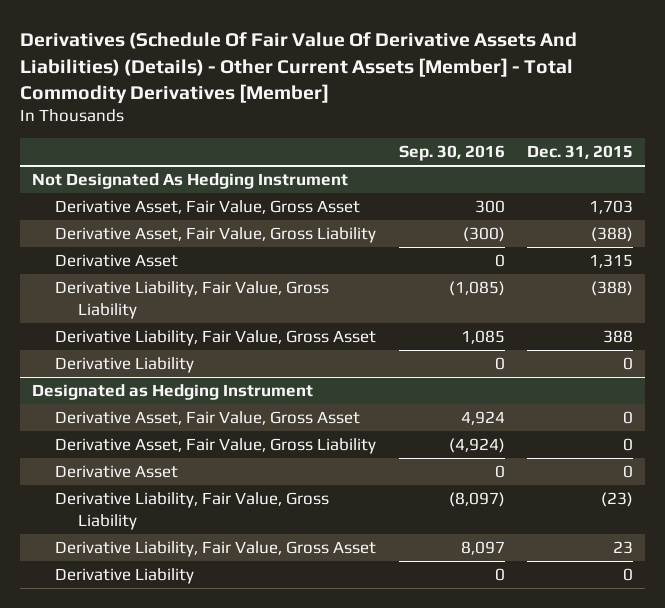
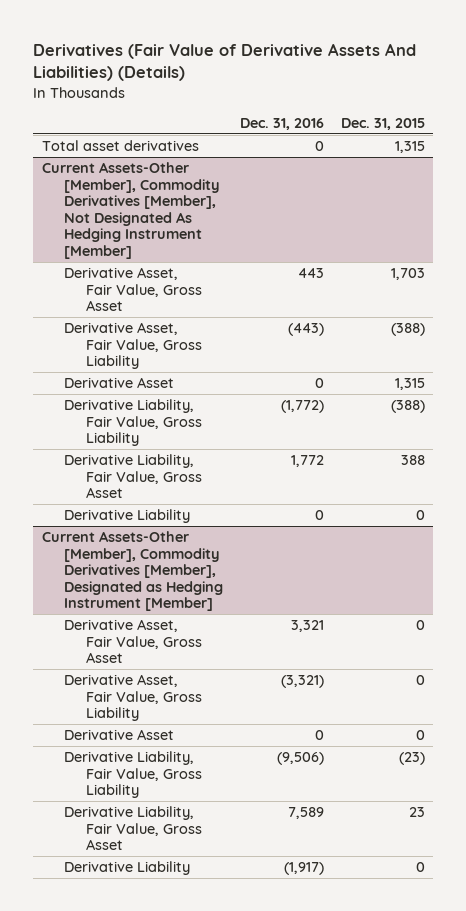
- Derivatives (Schedule Of Fair Value Of Derivative Assets And Liabilities) (Details) - Other Current Assets [Member] - Total Commodity Derivatives [Member]
+ Derivatives (Fair Value of Derivative Assets And Liabilities) (Details)
- | Sep. 30, 2016 | Dec. 31, 2015
+ | Dec. 31, 2016 | Dec. 31, 2015
- Not Designated As Hedging Instrument
+ Total asset derivatives | 0 | 1,315
+ Current Assets-Other [Member], Commodity Derivatives [Member], Not Designated As Hedging Instrument [Member]
- Designated as Hedging Instrument
+ Current Assets-Other [Member], Commodity Derivatives [Member], Designated as Hedging Instrument [Member]

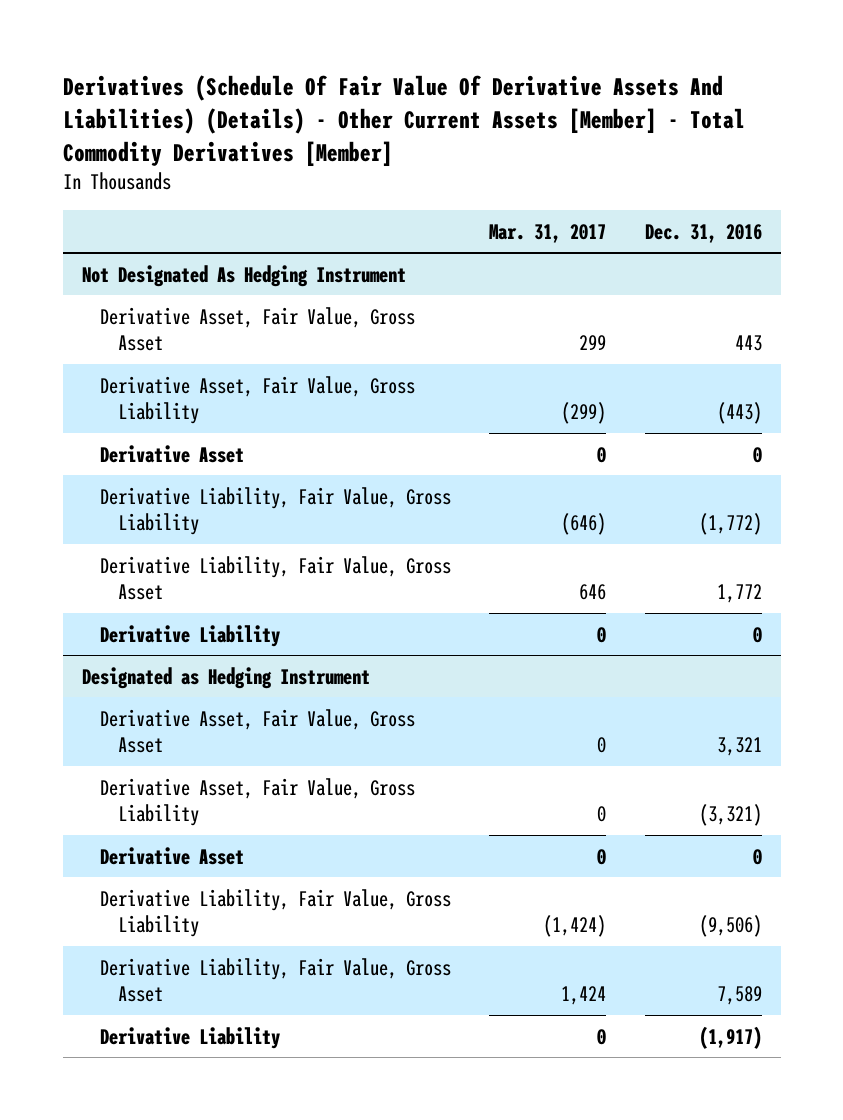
- Derivatives (Fair Value of Derivative Assets And Liabilities) (Details)
+ Derivatives (Schedule Of Fair Value Of Derivative Assets And Liabilities) (Details) - Other Current Assets [Member] - Total Commodity Derivatives [Member]
- | Dec. 31, 2016 | Dec. 31, 2015
+ | Mar. 31, 2017 | Dec. 31, 2016
- Total asset derivatives | 0 | 1,315
- Current Assets-Other [Member], Commodity Derivatives [Member], Not Designated As Hedging Instrument [Member]
+ Not Designated As Hedging Instrument
- Current Assets-Other [Member], Commodity Derivatives [Member], Designated as Hedging Instrument [Member]
+ Designated as Hedging Instrument

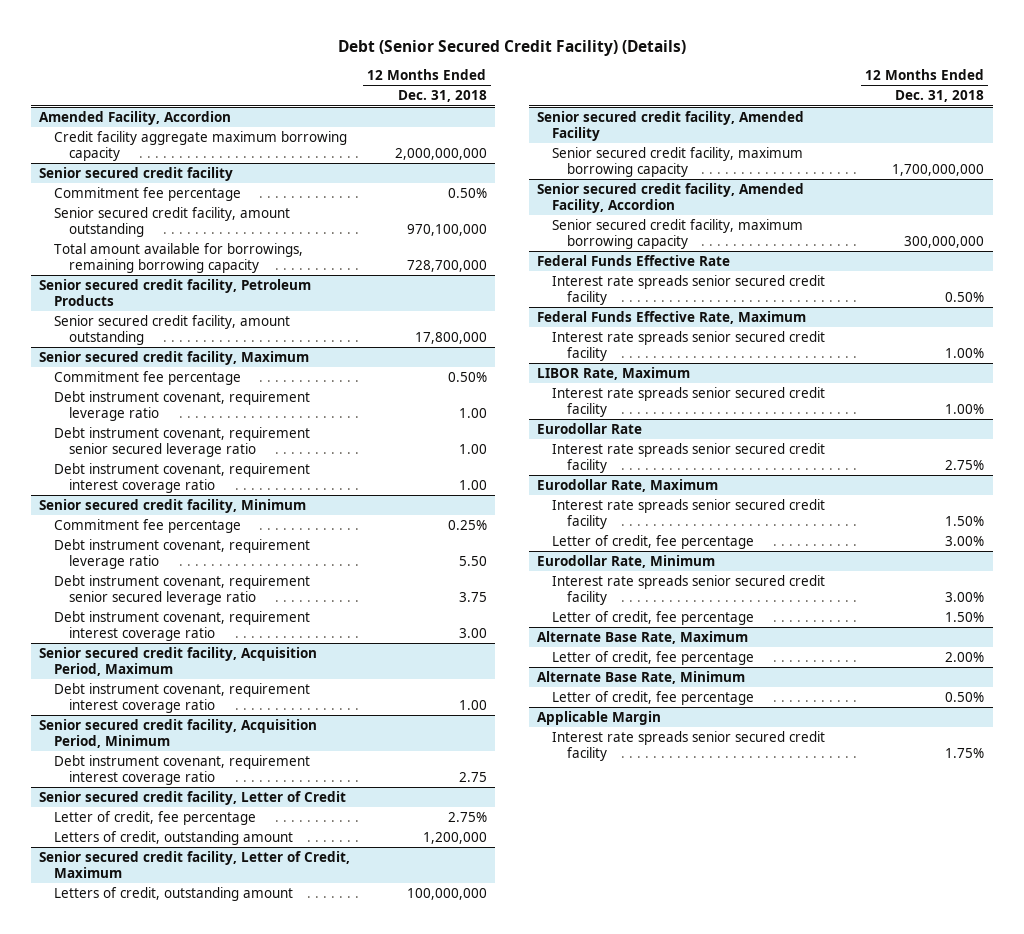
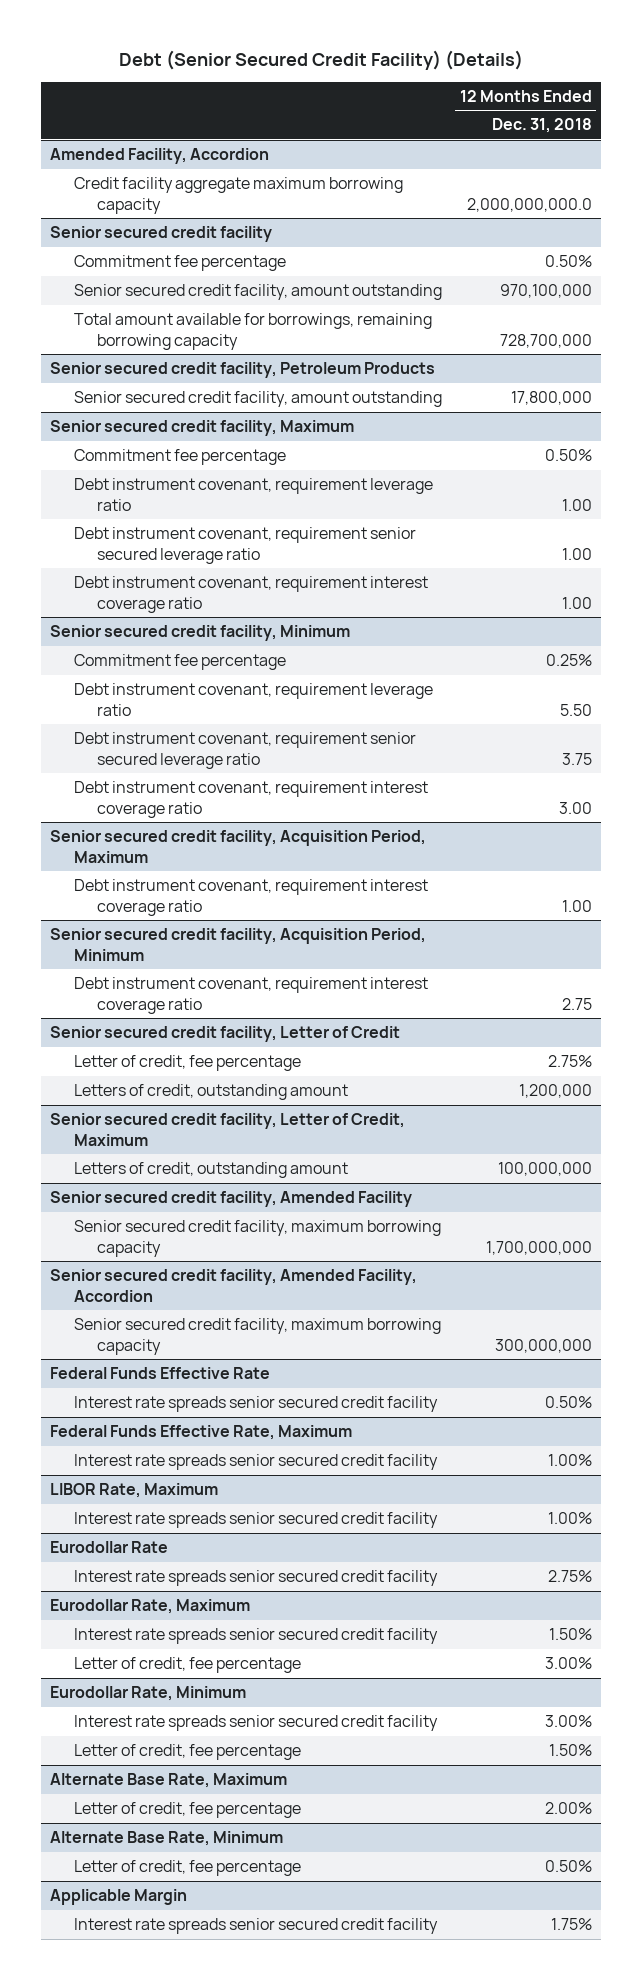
@ Amended Facility, Accordion
- Credit facility aggregate maximum borrowing capacity | 2,000,000,000
+ Credit facility aggregate maximum borrowing capacity | 2,000,000,000.0

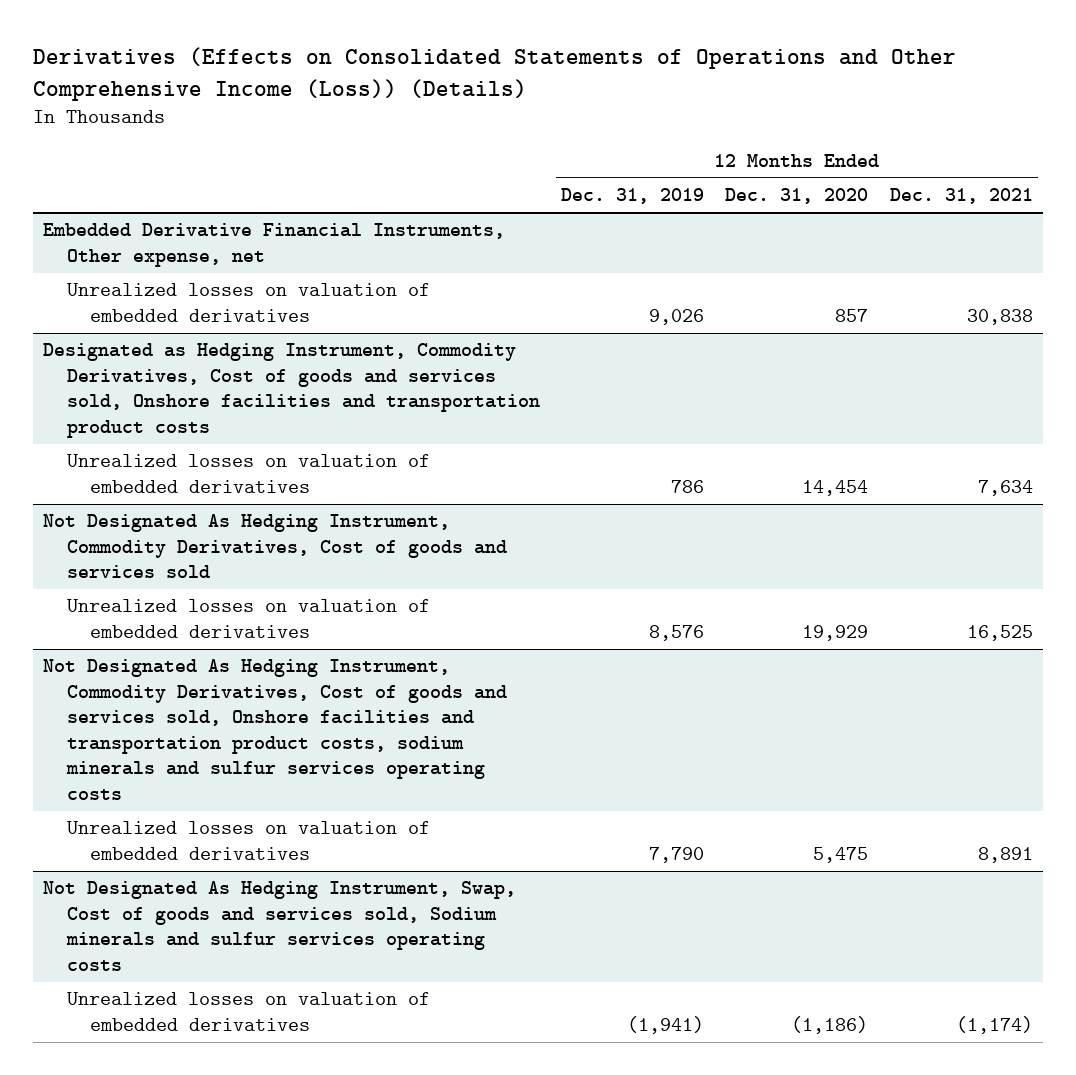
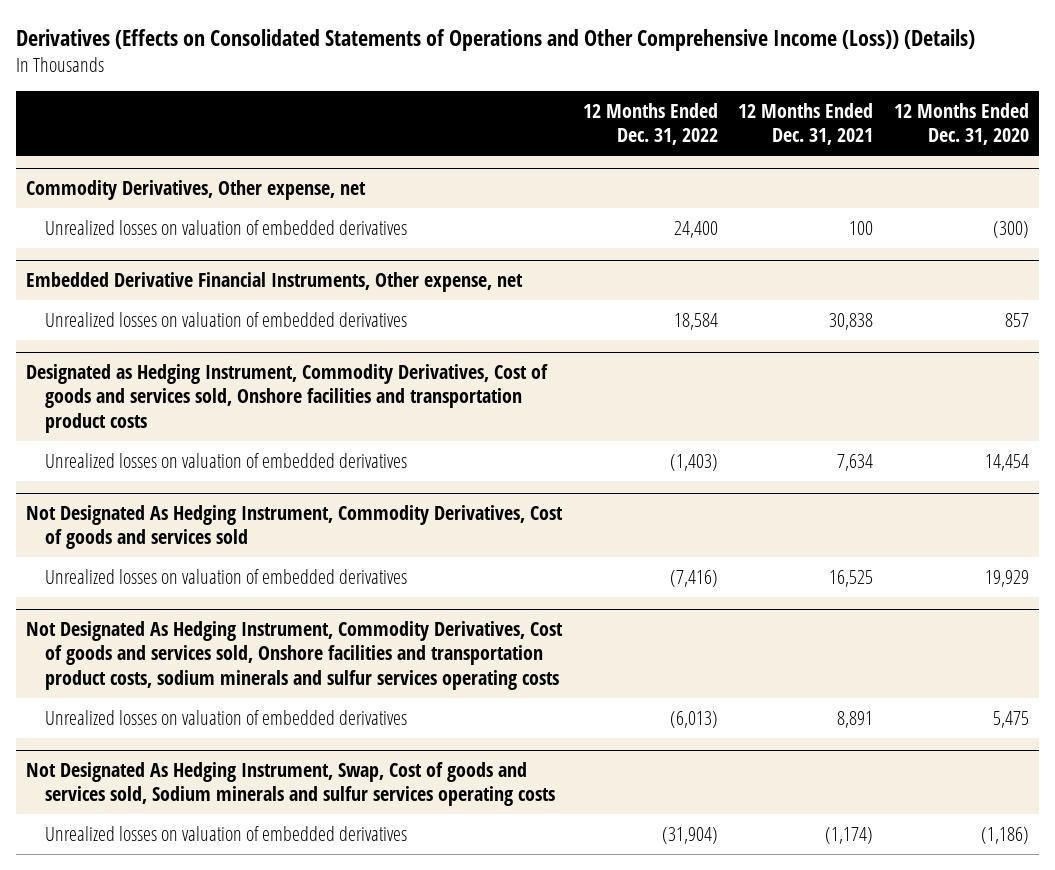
- | 12 Months Ended Dec. 31, 2019 | 12 Months Ended Dec. 31, 2020 | 12 Months Ended Dec. 31, 2021
+ | 12 Months Ended Dec. 31, 2022 | 12 Months Ended Dec. 31, 2021 | 12 Months Ended Dec. 31, 2020
+ Commodity Derivatives, Other expense, net
+ Unrealized losses on valuation of embedded derivatives | 24,400 | 100 | (300)

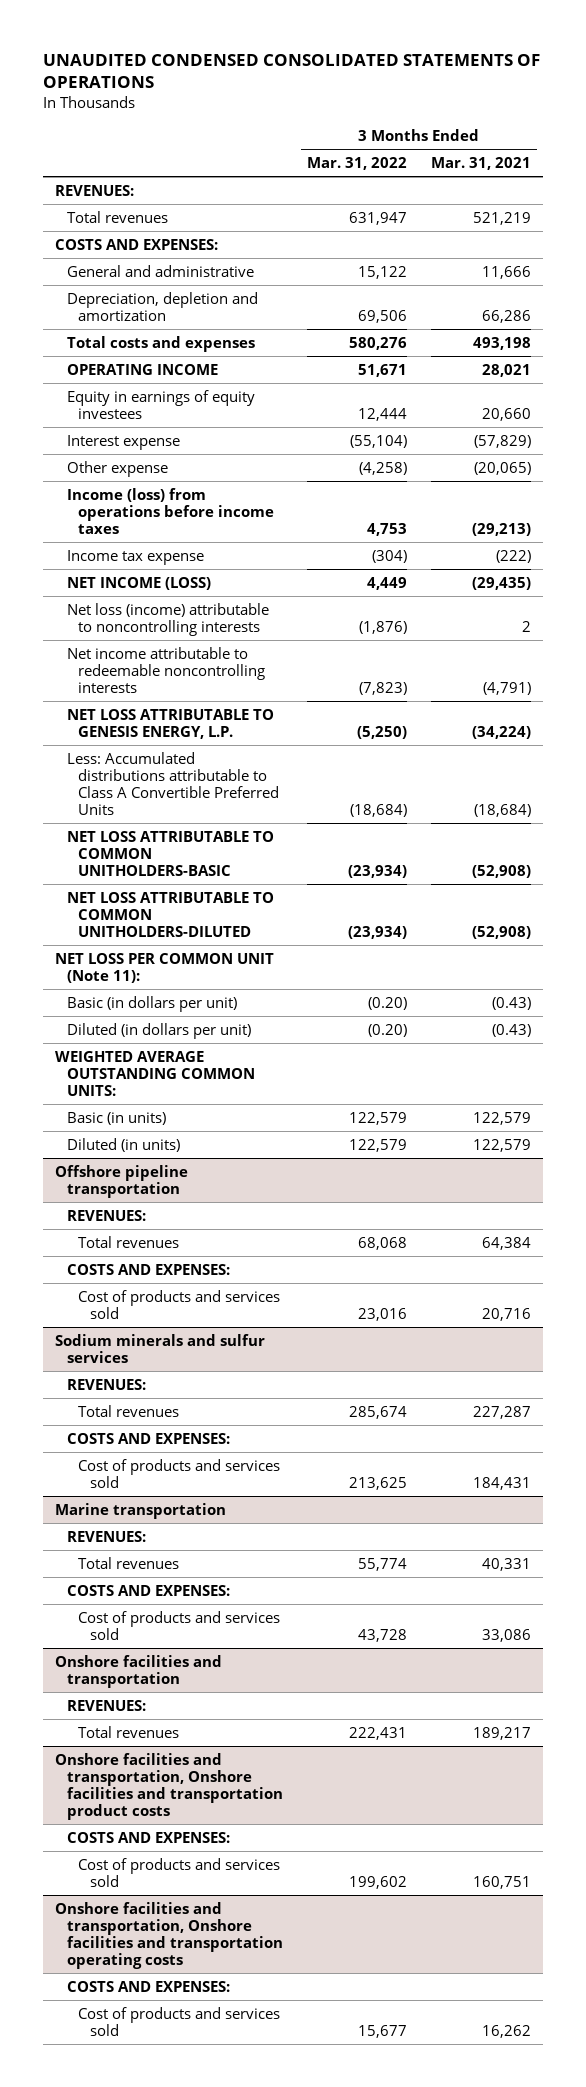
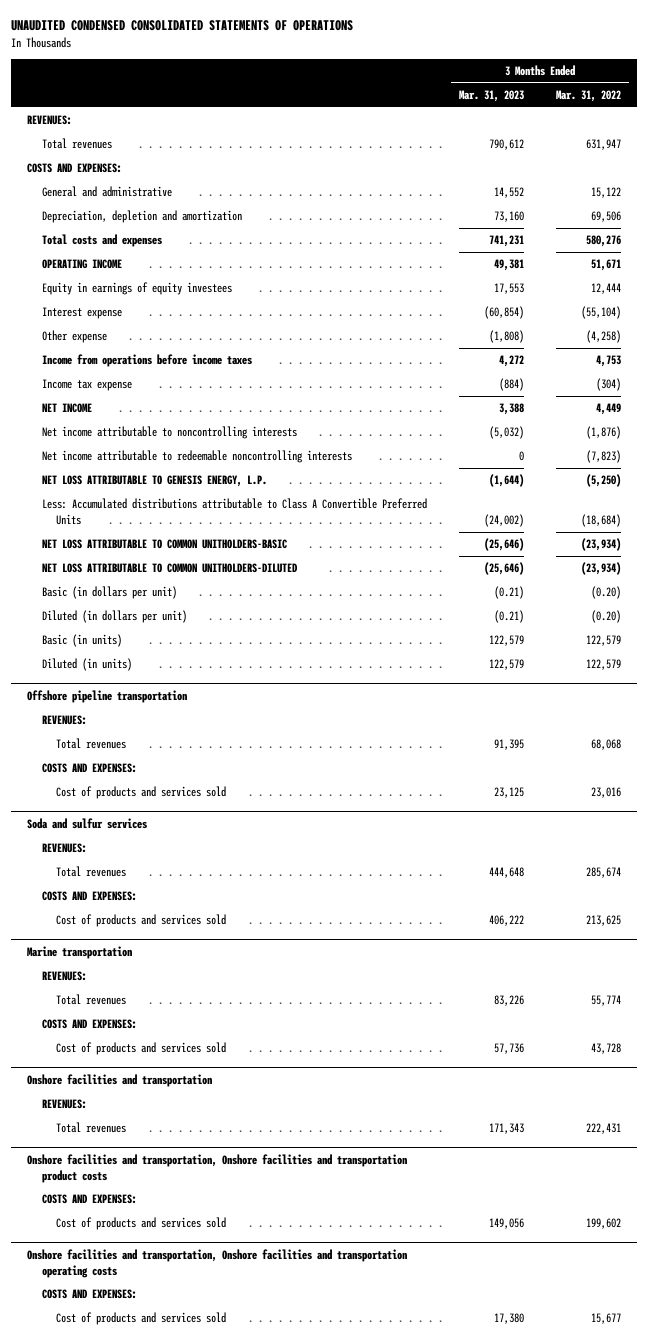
- | 3 Months Ended Mar. 31, 2022 | 3 Months Ended Mar. 31, 2021
+ | 3 Months Ended Mar. 31, 2023 | 3 Months Ended Mar. 31, 2022
- Income (loss) from operations before income taxes | 4,753 | (29,213)
+ Income from operations before income taxes | 4,272 | 4,753
- NET INCOME (LOSS) | 4,449 | (29,435)
- Net loss (income) attributable to noncontrolling interests | (1,876) | 2
+ NET INCOME | 3,388 | 4,449
+ Net income attributable to noncontrolling interests | (5,032) | (1,876)
- NET LOSS PER COMMON UNIT (Note 11):
- WEIGHTED AVERAGE OUTSTANDING COMMON UNITS:
- Sodium minerals and sulfur services
+ Soda and sulfur services

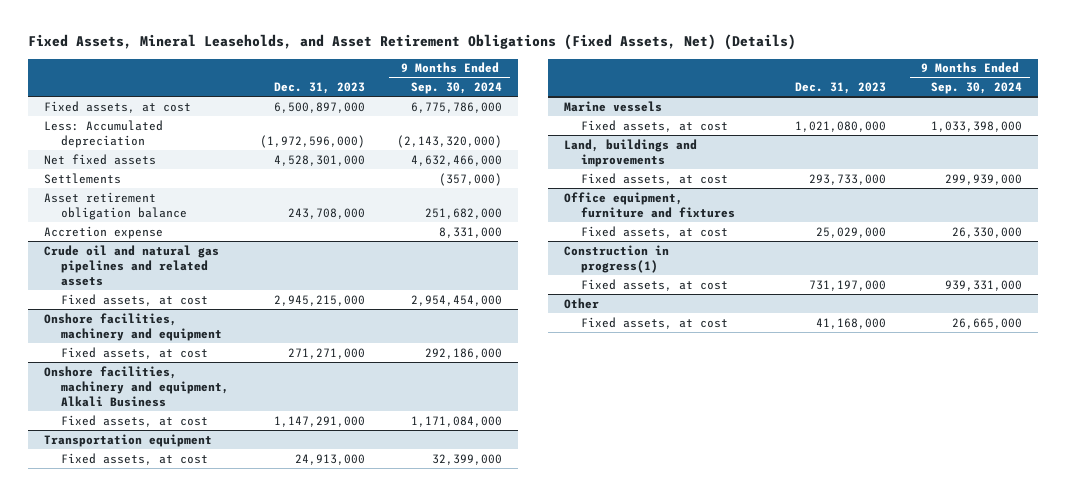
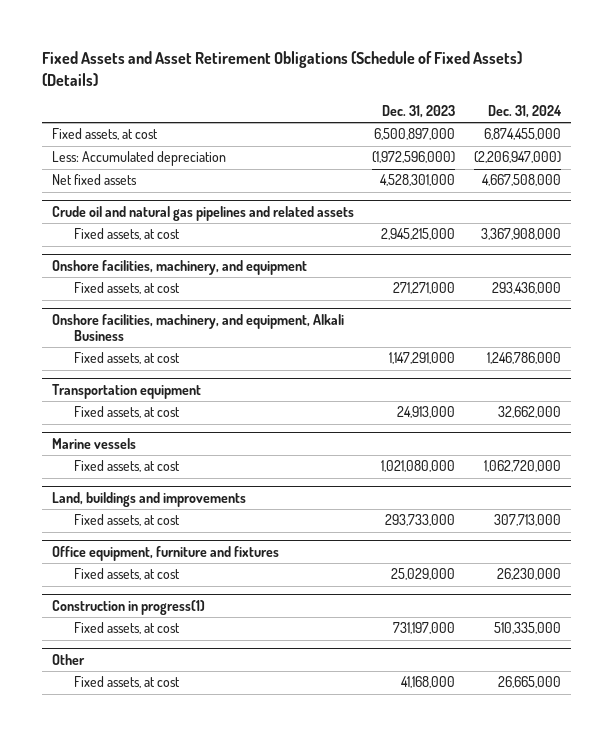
- Fixed Assets, Mineral Leaseholds, and Asset Retirement Obligations (Fixed Assets, Net) (Details)
+ Fixed Assets and Asset Retirement Obligations (Schedule of Fixed Assets) (Details)
- | Dec. 31, 2023 | 9 Months Ended Sep. 30, 2024
+ | Dec. 31, 2023 | Dec. 31, 2024
- Settlements | | (357,000)
- Asset retirement obligation balance | 243,708,000 | 251,682,000
- Accretion expense | | 8,331,000
- Onshore facilities, machinery and equipment
+ Onshore facilities, machinery, and equipment
- Onshore facilities, machinery and equipment, Alkali Business
+ Onshore facilities, machinery, and equipment, Alkali Business

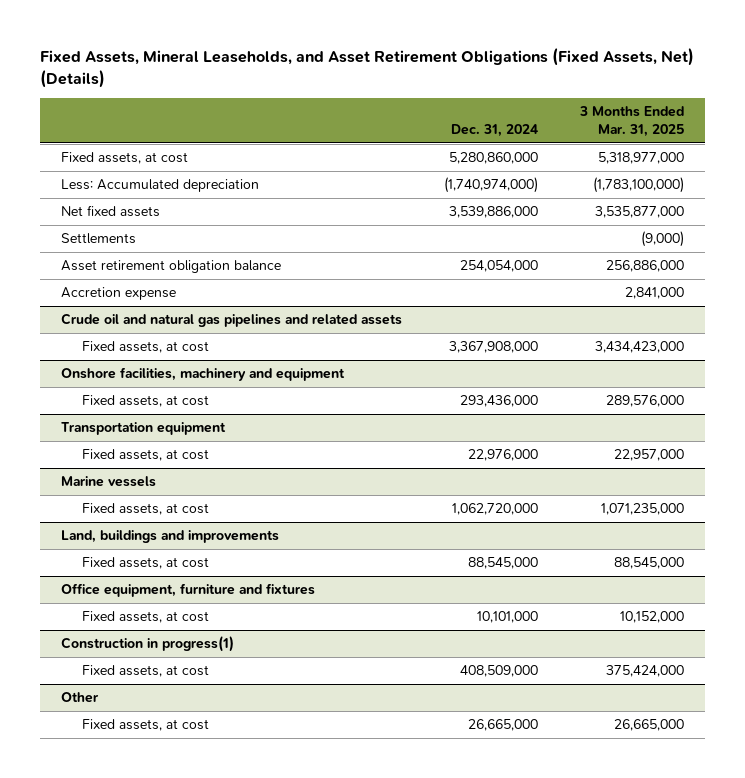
- Fixed Assets and Asset Retirement Obligations (Schedule of Fixed Assets) (Details)
+ Fixed Assets, Mineral Leaseholds, and Asset Retirement Obligations (Fixed Assets, Net) (Details)
- | Dec. 31, 2023 | Dec. 31, 2024
+ | Dec. 31, 2024 | 3 Months Ended Mar. 31, 2025
- Fixed assets, at cost | 6,500,897,000 | 6,874,455,000
- Less: Accumulated depreciation | (1,972,596,000) | (2,206,947,000)
- Net fixed assets | 4,528,301,000 | 4,667,508,000
+ Fixed assets, at cost | 5,280,860,000 | 5,318,977,000
+ Less: Accumulated depreciation | (1,740,974,000) | (1,783,100,000)
+ Net fixed assets | 3,539,886,000 | 3,535,877,000
+ Settlements | | (9,000)
+ Asset retirement obligation balance | 254,054,000 | 256,886,000
+ Accretion expense | | 2,841,000
- Onshore facilities, machinery, and equipment
+ Onshore facilities, machinery and equipment
- Onshore facilities, machinery, and equipment, Alkali Business
- Fixed assets, at cost | 1,147,291,000 | 1,246,786,000
@ Transportation equipment
- Fixed assets, at cost | 24,913,000 | 32,662,000
+ Fixed assets, at cost | 22,976,000 | 22,957,000
@ Land, buildings and improvements
- Fixed assets, at cost | 293,733,000 | 307,713,000
+ Fixed assets, at cost | 88,545,000 | 88,545,000
@ Office equipment, furniture and fixtures
- Fixed assets, at cost | 25,029,000 | 26,230,000
+ Fixed assets, at cost | 10,101,000 | 10,152,000
@ Construction in progress(1)
- Fixed assets, at cost | 731,197,000 | 510,335,000
+ Fixed assets, at cost | 408,509,000 | 375,424,000

